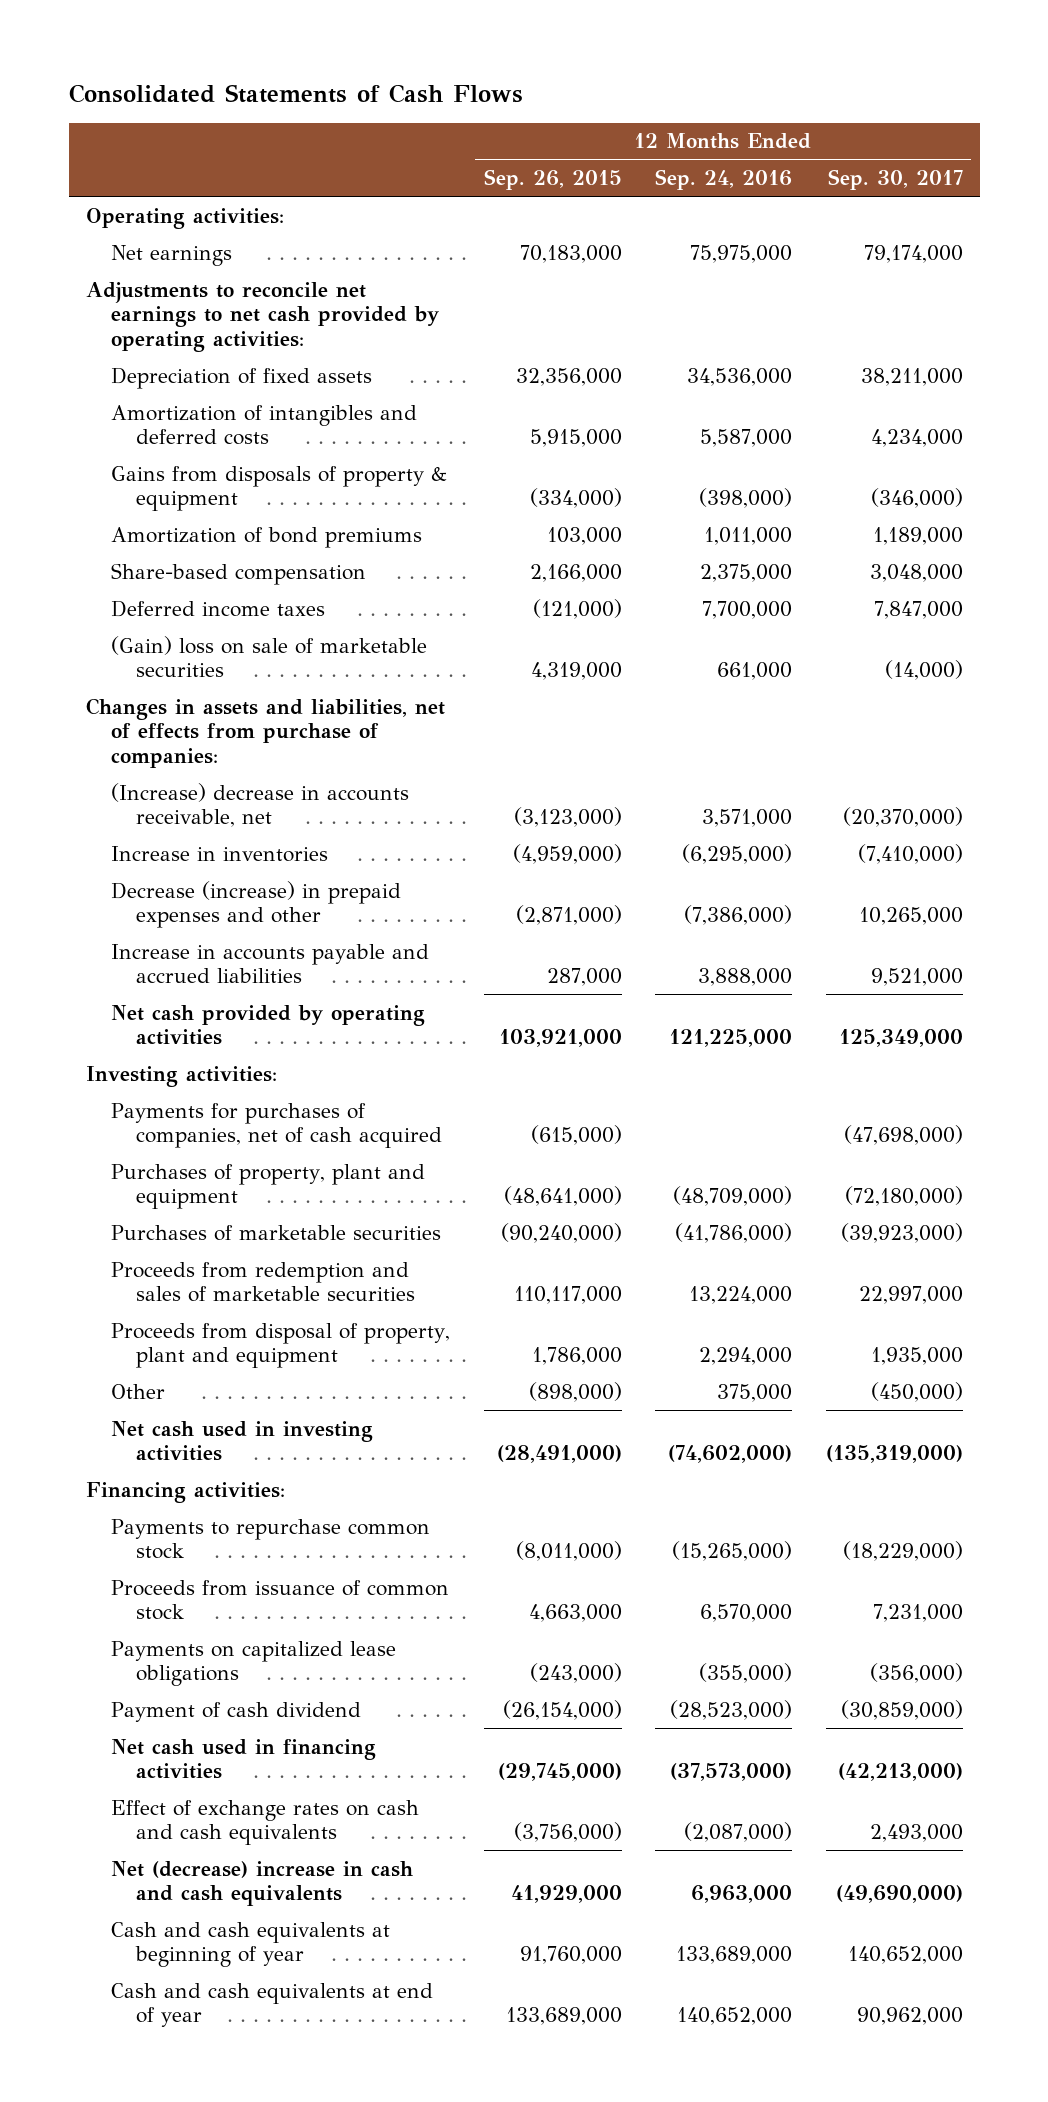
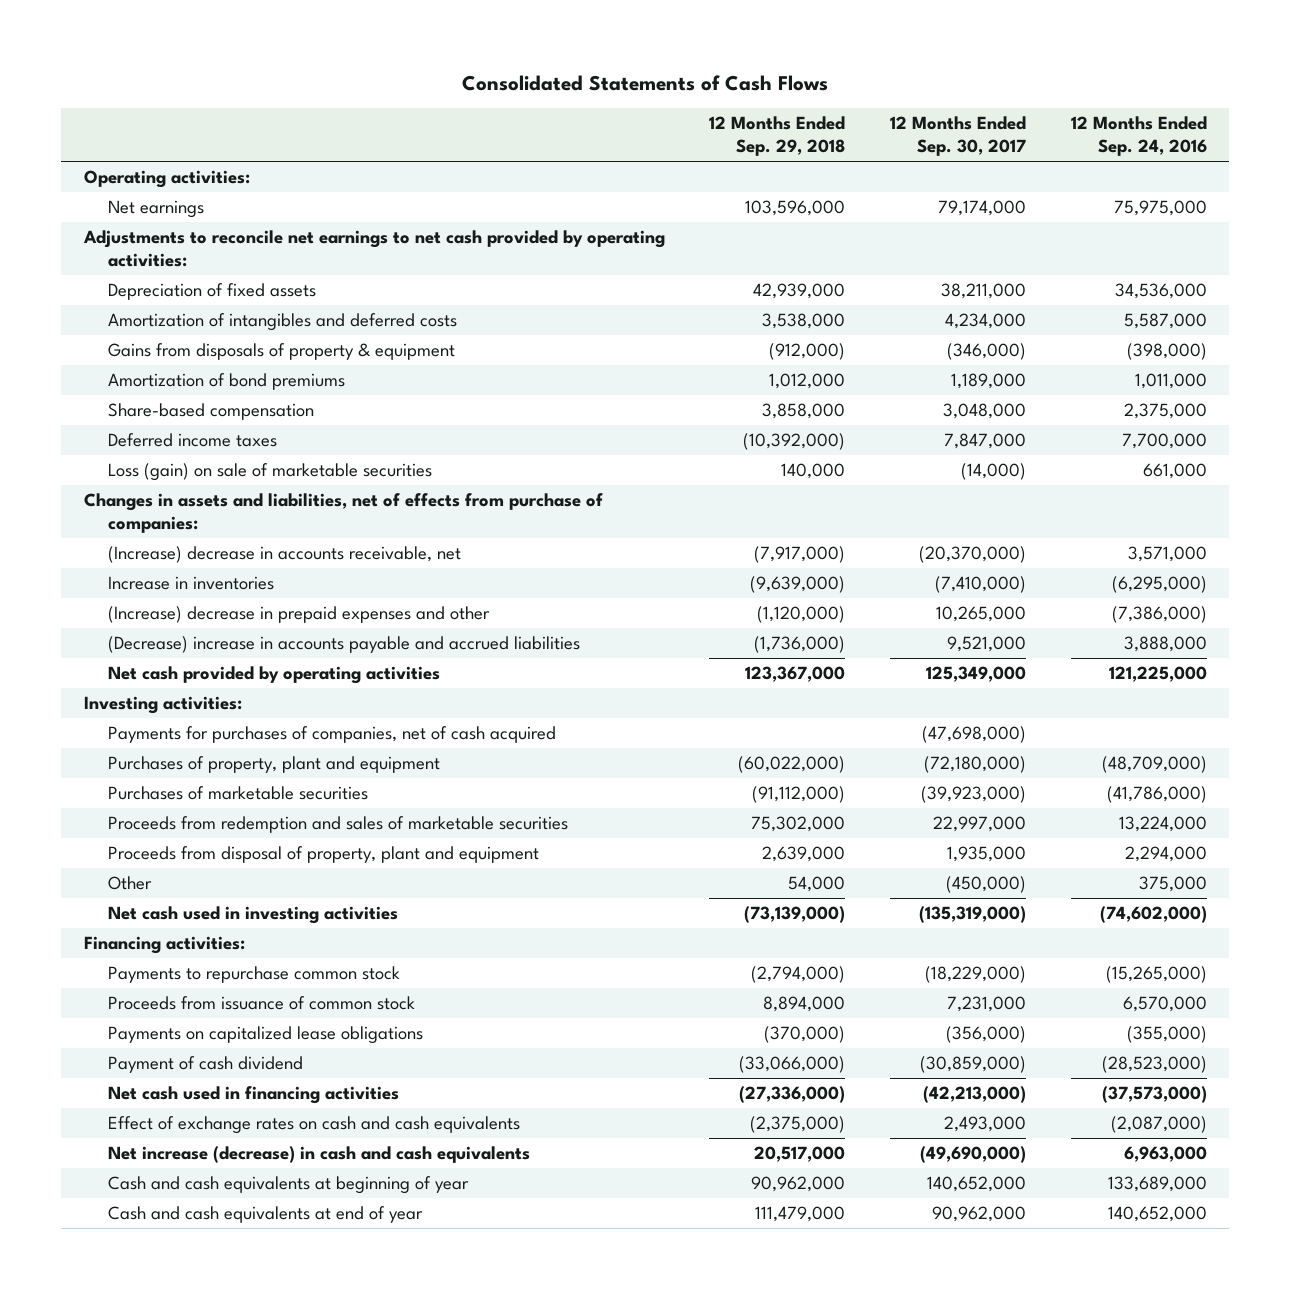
- | 12 Months Ended Sep. 26, 2015 | 12 Months Ended Sep. 24, 2016 | 12 Months Ended Sep. 30, 2017
+ | 12 Months Ended Sep. 29, 2018 | 12 Months Ended Sep. 30, 2017 | 12 Months Ended Sep. 24, 2016
- (Gain) loss on sale of marketable securities | 4,319,000 | 661,000 | (14,000)
+ Loss (gain) on sale of marketable securities | 140,000 | (14,000) | 661,000
- Decrease (increase) in prepaid expenses and other | (2,871,000) | (7,386,000) | 10,265,000
- Increase in accounts payable and accrued liabilities | 287,000 | 3,888,000 | 9,521,000
+ (Increase) decrease in prepaid expenses and other | (1,120,000) | 10,265,000 | (7,386,000)
+ (Decrease) increase in accounts payable and accrued liabilities | (1,736,000) | 9,521,000 | 3,888,000
- Net (decrease) increase in cash and cash equivalents | 41,929,000 | 6,963,000 | (49,690,000)
+ Net increase (decrease) in cash and cash equivalents | 20,517,000 | (49,690,000) | 6,963,000

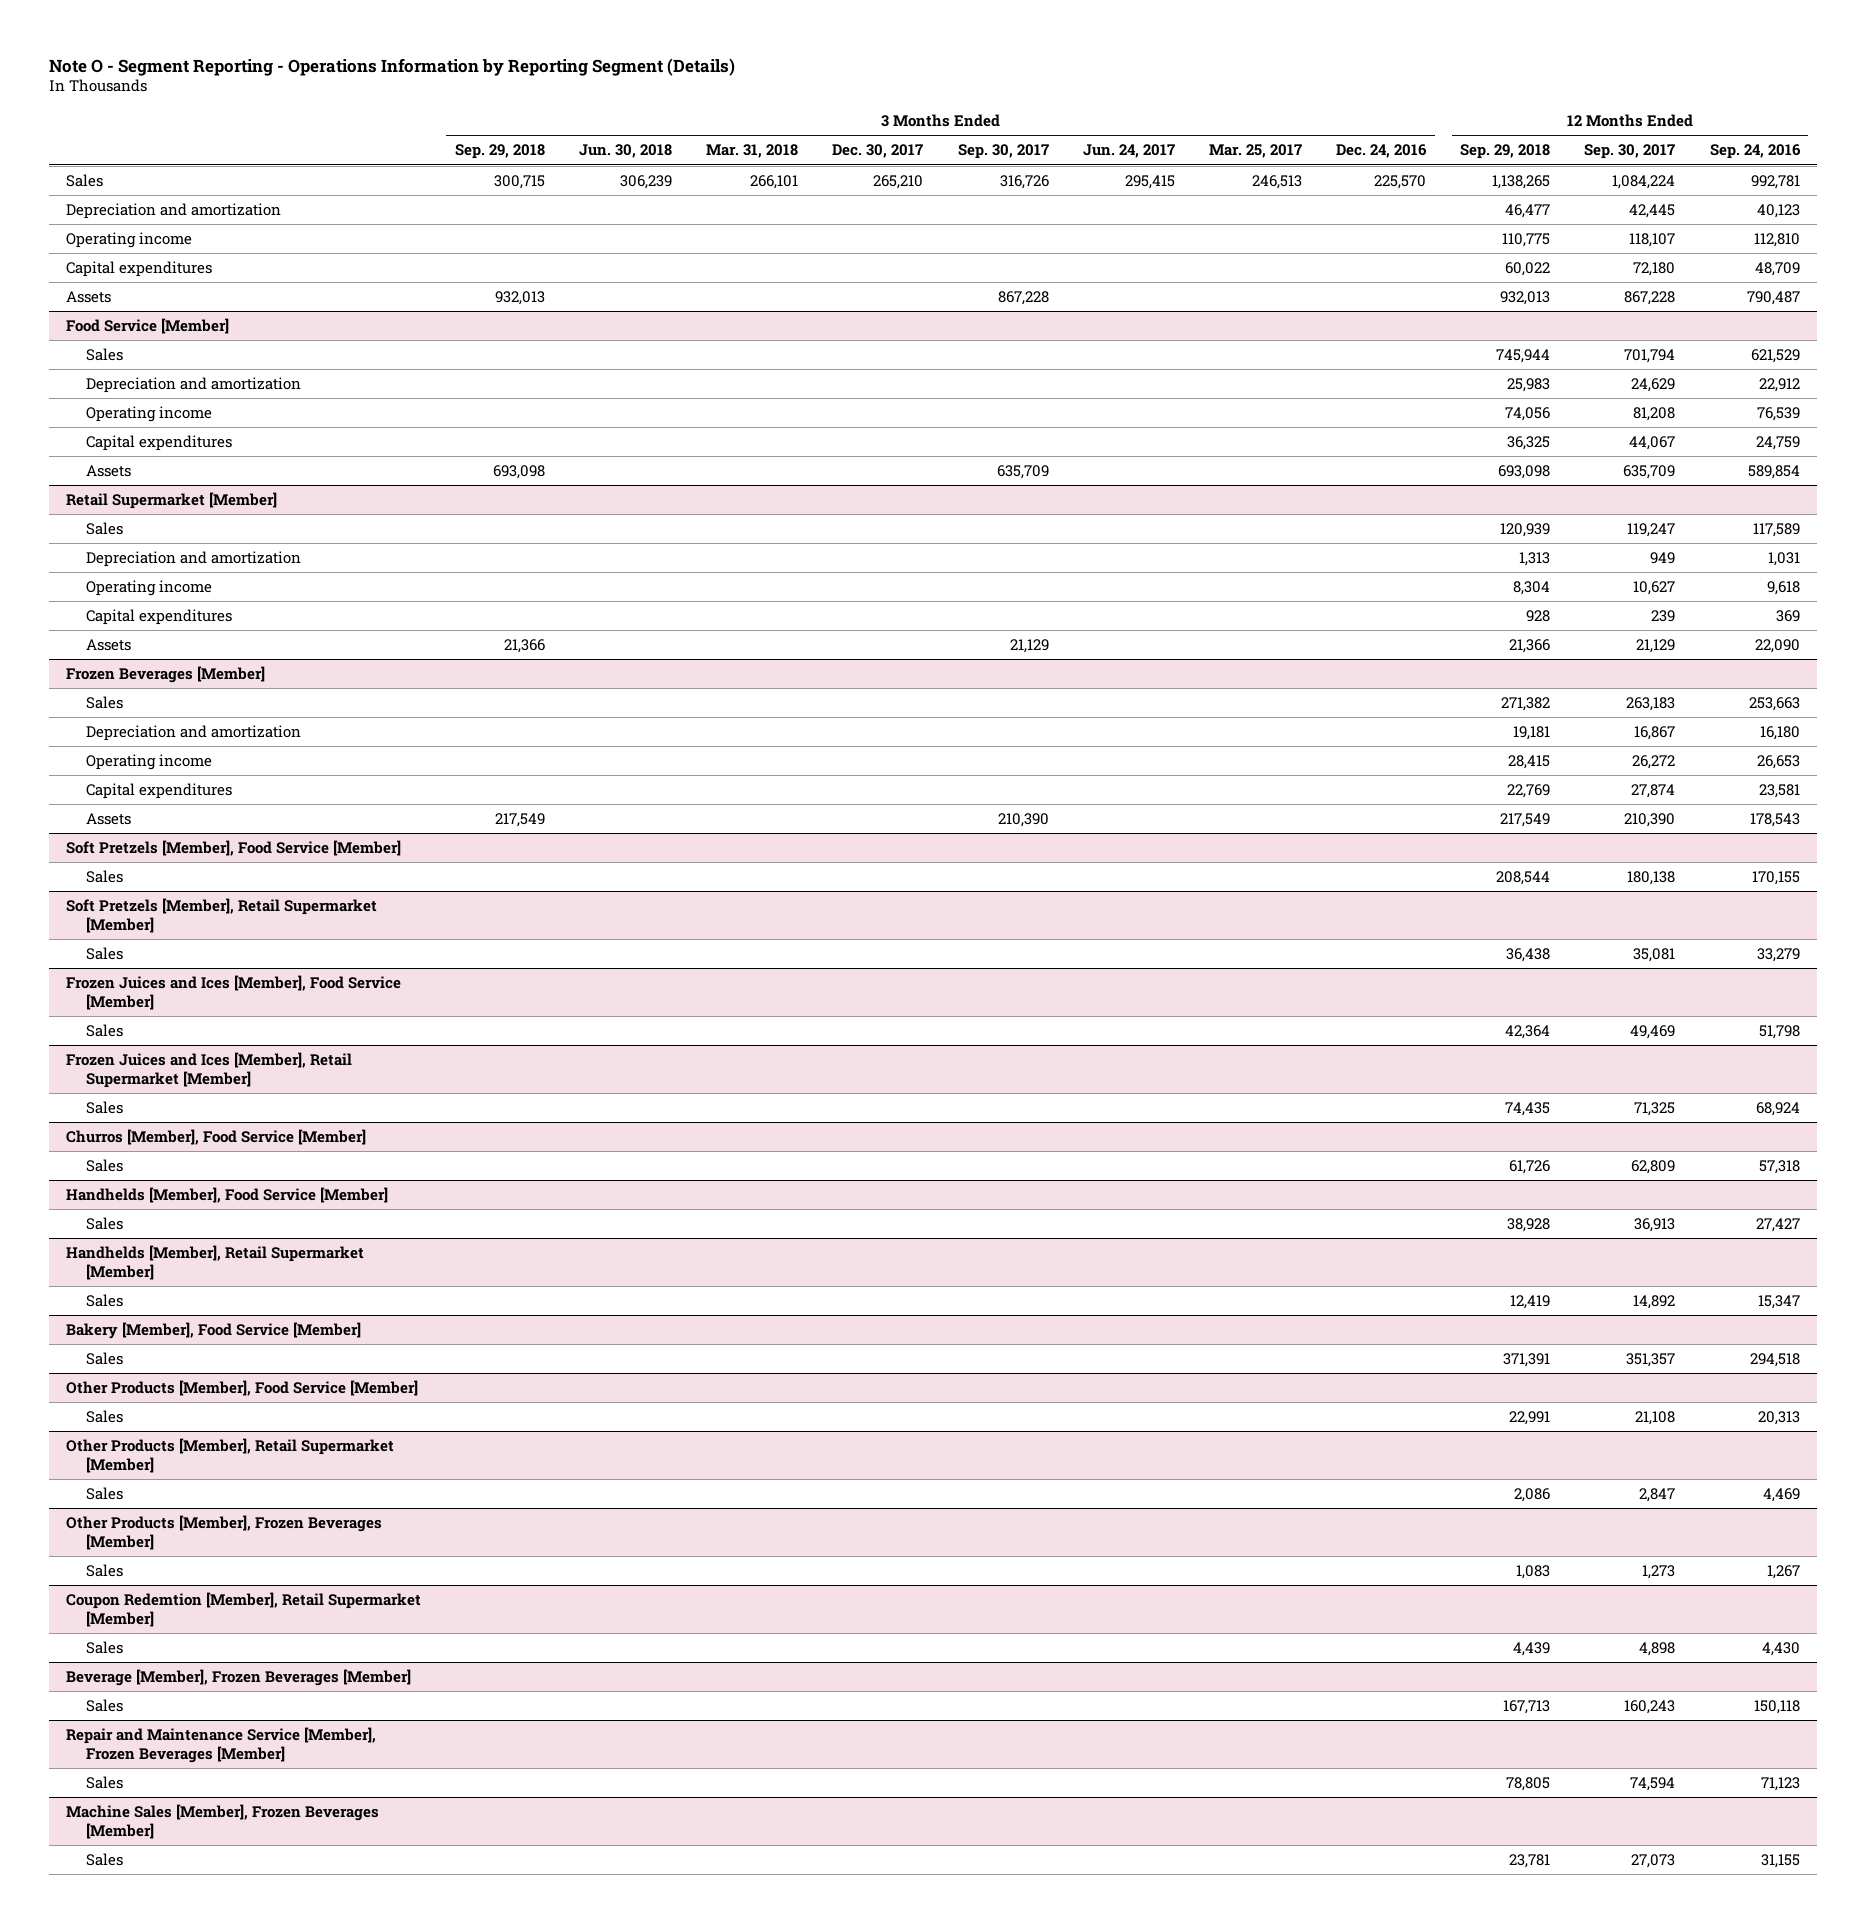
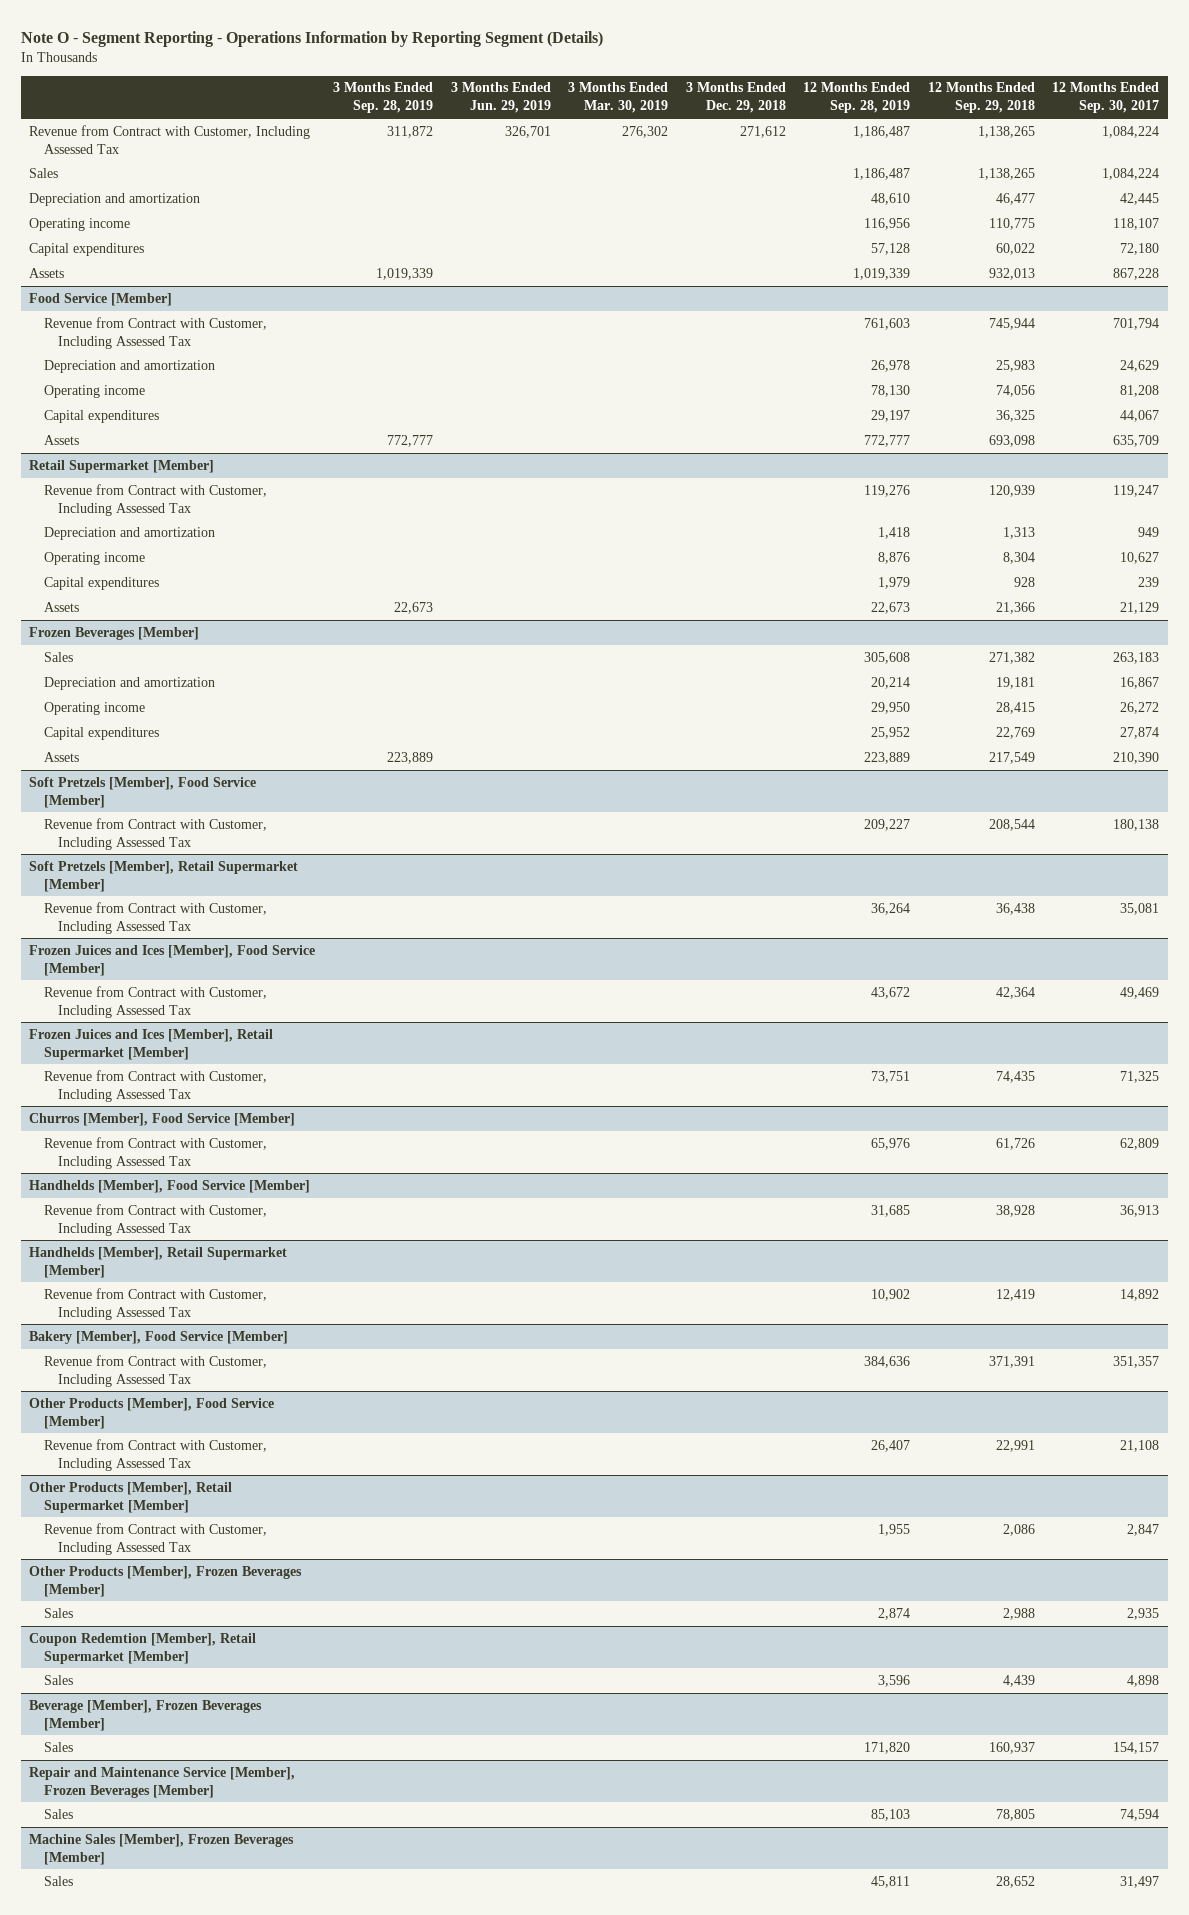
- | 3 Months Ended Sep. 29, 2018 | 3 Months Ended Jun. 30, 2018 | 3 Months Ended Mar. 31, 2018 | 3 Months Ended Dec. 30, 2017 | 3 Months Ended Sep. 30, 2017 | 3 Months Ended Jun. 24, 2017 | 3 Months Ended Mar. 25, 2017 | 3 Months Ended Dec. 24, 2016 | 12 Months Ended Sep. 29, 2018 | 12 Months Ended Sep. 30, 2017 | 12 Months Ended Sep. 24, 2016
+ | 3 Months Ended Sep. 28, 2019 | 3 Months Ended Jun. 29, 2019 | 3 Months Ended Mar. 30, 2019 | 3 Months Ended Dec. 29, 2018 | 12 Months Ended Sep. 28, 2019 | 12 Months Ended Sep. 29, 2018 | 12 Months Ended Sep. 30, 2017
+ Revenue from Contract with Customer, Including Assessed Tax | 311,872 | 326,701 | 276,302 | 271,612 | 1,186,487 | 1,138,265 | 1,084,224
@ Food Service [Member]
- Sales | | | | | | | | | 745,944 | 701,794 | 621,529
+ Revenue from Contract with Customer, Including Assessed Tax | | | | | 761,603 | 745,944 | 701,794
@ Retail Supermarket [Member]
- Sales | | | | | | | | | 120,939 | 119,247 | 117,589
+ Revenue from Contract with Customer, Including Assessed Tax | | | | | 119,276 | 120,939 | 119,247
@ Soft Pretzels [Member], Food Service [Member]
- Sales | | | | | | | | | 208,544 | 180,138 | 170,155
+ Revenue from Contract with Customer, Including Assessed Tax | | | | | 209,227 | 208,544 | 180,138
@ Soft Pretzels [Member], Retail Supermarket [Member]
- Sales | | | | | | | | | 36,438 | 35,081 | 33,279
+ Revenue from Contract with Customer, Including Assessed Tax | | | | | 36,264 | 36,438 | 35,081
@ Frozen Juices and Ices [Member], Food Service [Member]
- Sales | | | | | | | | | 42,364 | 49,469 | 51,798
+ Revenue from Contract with Customer, Including Assessed Tax | | | | | 43,672 | 42,364 | 49,469
@ Frozen Juices and Ices [Member], Retail Supermarket [Member]
- Sales | | | | | | | | | 74,435 | 71,325 | 68,924
+ Revenue from Contract with Customer, Including Assessed Tax | | | | | 73,751 | 74,435 | 71,325
@ Churros [Member], Food Service [Member]
- Sales | | | | | | | | | 61,726 | 62,809 | 57,318
+ Revenue from Contract with Customer, Including Assessed Tax | | | | | 65,976 | 61,726 | 62,809
@ Handhelds [Member], Food Service [Member]
- Sales | | | | | | | | | 38,928 | 36,913 | 27,427
+ Revenue from Contract with Customer, Including Assessed Tax | | | | | 31,685 | 38,928 | 36,913
@ Handhelds [Member], Retail Supermarket [Member]
- Sales | | | | | | | | | 12,419 | 14,892 | 15,347
+ Revenue from Contract with Customer, Including Assessed Tax | | | | | 10,902 | 12,419 | 14,892
@ Bakery [Member], Food Service [Member]
- Sales | | | | | | | | | 371,391 | 351,357 | 294,518
+ Revenue from Contract with Customer, Including Assessed Tax | | | | | 384,636 | 371,391 | 351,357
@ Other Products [Member], Food Service [Member]
- Sales | | | | | | | | | 22,991 | 21,108 | 20,313
+ Revenue from Contract with Customer, Including Assessed Tax | | | | | 26,407 | 22,991 | 21,108
@ Other Products [Member], Retail Supermarket [Member]
- Sales | | | | | | | | | 2,086 | 2,847 | 4,469
+ Revenue from Contract with Customer, Including Assessed Tax | | | | | 1,955 | 2,086 | 2,847
@ Other Products [Member], Frozen Beverages [Member]
- Sales | | | | | | | | | 1,083 | 1,273 | 1,267
+ Sales | | | | | 2,874 | 2,988 | 2,935
@ Beverage [Member], Frozen Beverages [Member]
- Sales | | | | | | | | | 167,713 | 160,243 | 150,118
+ Sales | | | | | 171,820 | 160,937 | 154,157
@ Machine Sales [Member], Frozen Beverages [Member]
- Sales | | | | | | | | | 23,781 | 27,073 | 31,155
+ Sales | | | | | 45,811 | 28,652 | 31,497

